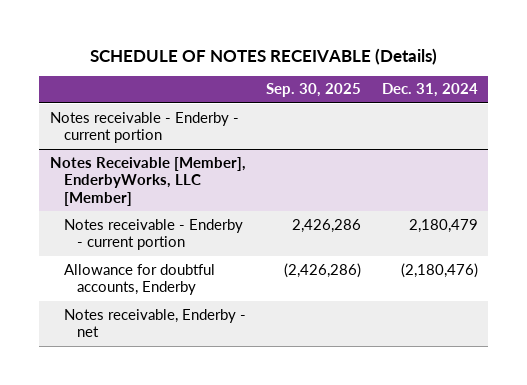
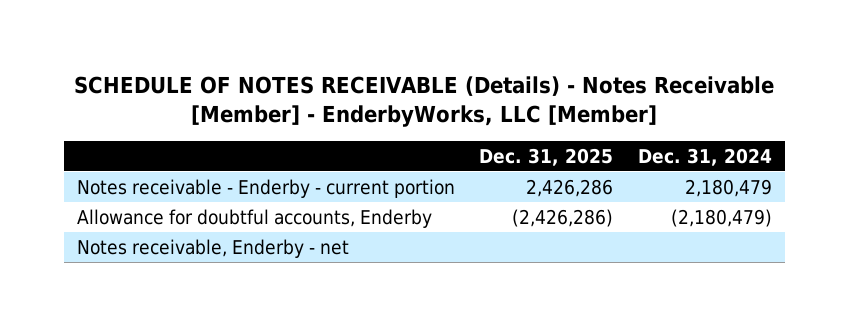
- SCHEDULE OF NOTES RECEIVABLE (Details)
+ SCHEDULE OF NOTES RECEIVABLE (Details) - Notes Receivable [Member] - EnderbyWorks, LLC [Member]
- | Sep. 30, 2025 | Dec. 31, 2024
+ | Dec. 31, 2025 | Dec. 31, 2024
- Notes receivable - Enderby - current portion
- Notes Receivable [Member], EnderbyWorks, LLC [Member]
- Allowance for doubtful accounts, Enderby | (2,426,286) | (2,180,476)
+ Allowance for doubtful accounts, Enderby | (2,426,286) | (2,180,479)

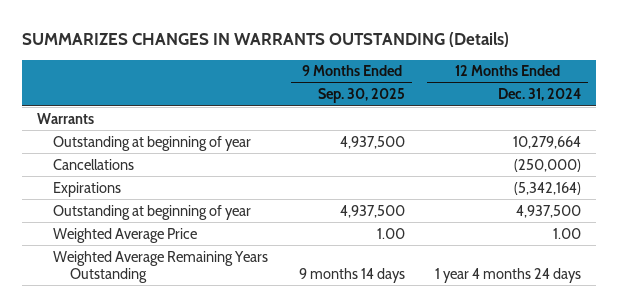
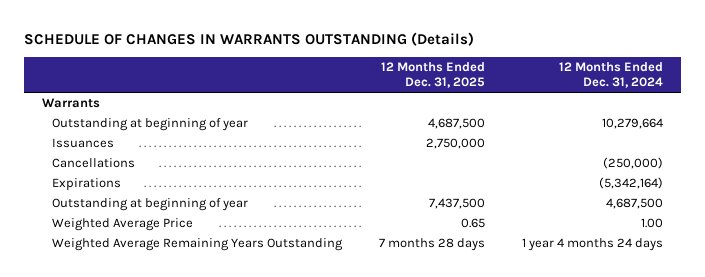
- SUMMARIZES CHANGES IN WARRANTS OUTSTANDING (Details)
+ SCHEDULE OF CHANGES IN WARRANTS OUTSTANDING (Details)
- | 9 Months Ended Sep. 30, 2025 | 12 Months Ended Dec. 31, 2024
+ | 12 Months Ended Dec. 31, 2025 | 12 Months Ended Dec. 31, 2024
+ Issuances | 2,750,000 |
- Outstanding at beginning of year | 4,937,500 | 4,937,500
+ Outstanding at beginning of year | 7,437,500 | 4,687,500

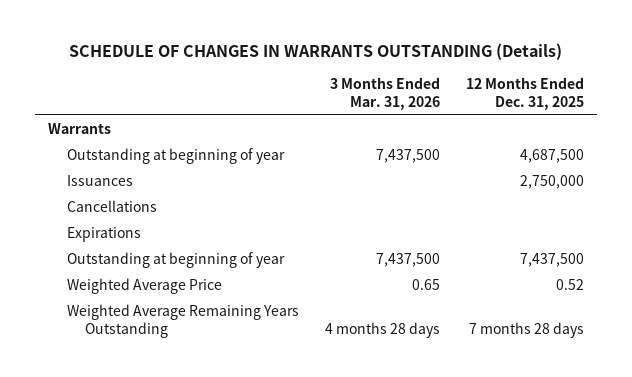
- | 12 Months Ended Dec. 31, 2025 | 12 Months Ended Dec. 31, 2024
+ | 3 Months Ended Mar. 31, 2026 | 12 Months Ended Dec. 31, 2025
- Weighted Average Price | 0.65 | 1.00
+ Weighted Average Price | 0.65 | 0.52

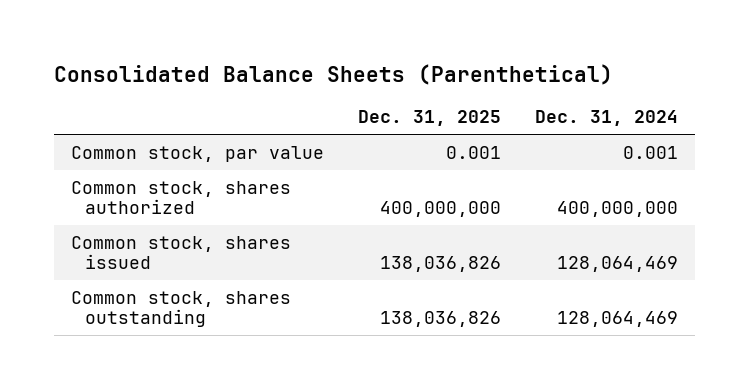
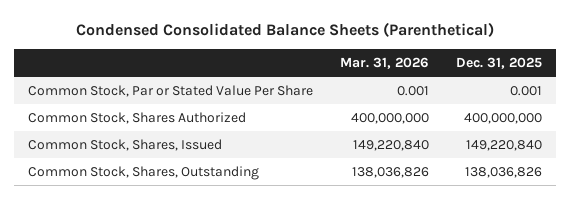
- Consolidated Balance Sheets (Parenthetical)
+ Condensed Consolidated Balance Sheets (Parenthetical)
- | Dec. 31, 2025 | Dec. 31, 2024
+ | Mar. 31, 2026 | Dec. 31, 2025
- Common stock, par value | 0.001 | 0.001
- Common stock, shares authorized | 400,000,000 | 400,000,000
- Common stock, shares issued | 138,036,826 | 128,064,469
- Common stock, shares outstanding | 138,036,826 | 128,064,469
+ Common Stock, Par or Stated Value Per Share | 0.001 | 0.001
+ Common Stock, Shares Authorized | 400,000,000 | 400,000,000
+ Common Stock, Shares, Issued | 149,220,840 | 149,220,840
+ Common Stock, Shares, Outstanding | 138,036,826 | 138,036,826

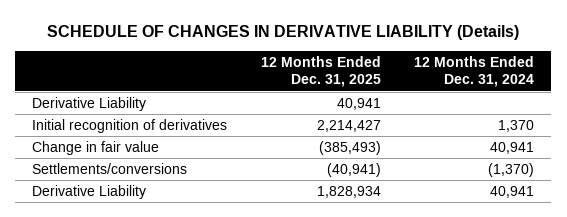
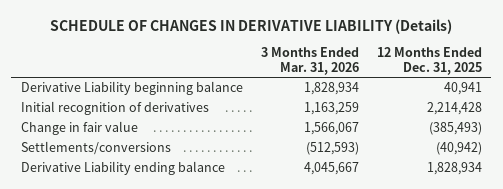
- | 12 Months Ended Dec. 31, 2025 | 12 Months Ended Dec. 31, 2024
+ | 3 Months Ended Mar. 31, 2026 | 12 Months Ended Dec. 31, 2025
- Derivative Liability | 40,941 |
- Initial recognition of derivatives | 2,214,427 | 1,370
+ Derivative Liability beginning balance | 1,828,934 | 40,941
+ Initial recognition of derivatives | 1,163,259 | 2,214,428
- Settlements/conversions | (40,941) | (1,370)
- Derivative Liability | 1,828,934 | 40,941
+ Settlements/conversions | (512,593) | (40,942)
+ Derivative Liability ending balance | 4,045,667 | 1,828,934

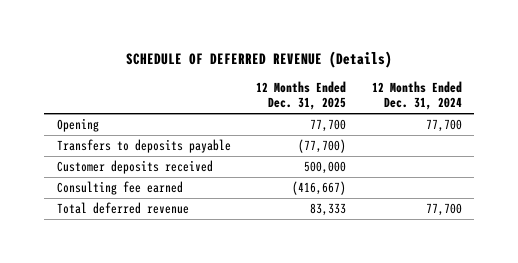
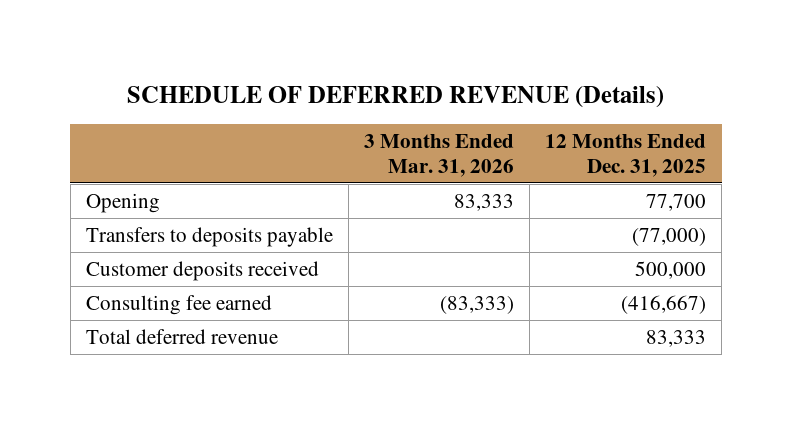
- | 12 Months Ended Dec. 31, 2025 | 12 Months Ended Dec. 31, 2024
+ | 3 Months Ended Mar. 31, 2026 | 12 Months Ended Dec. 31, 2025
- Transfers to deposits payable | (77,700) |
+ Transfers to deposits payable | | (77,000)

